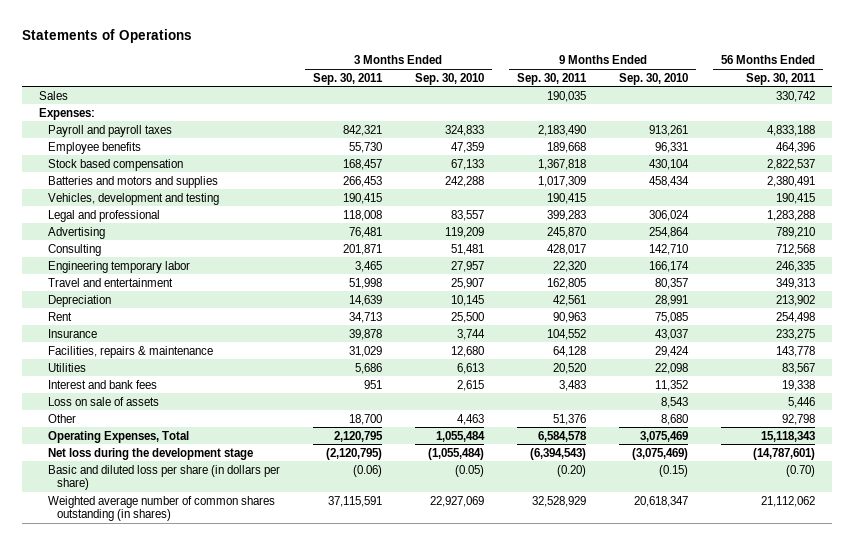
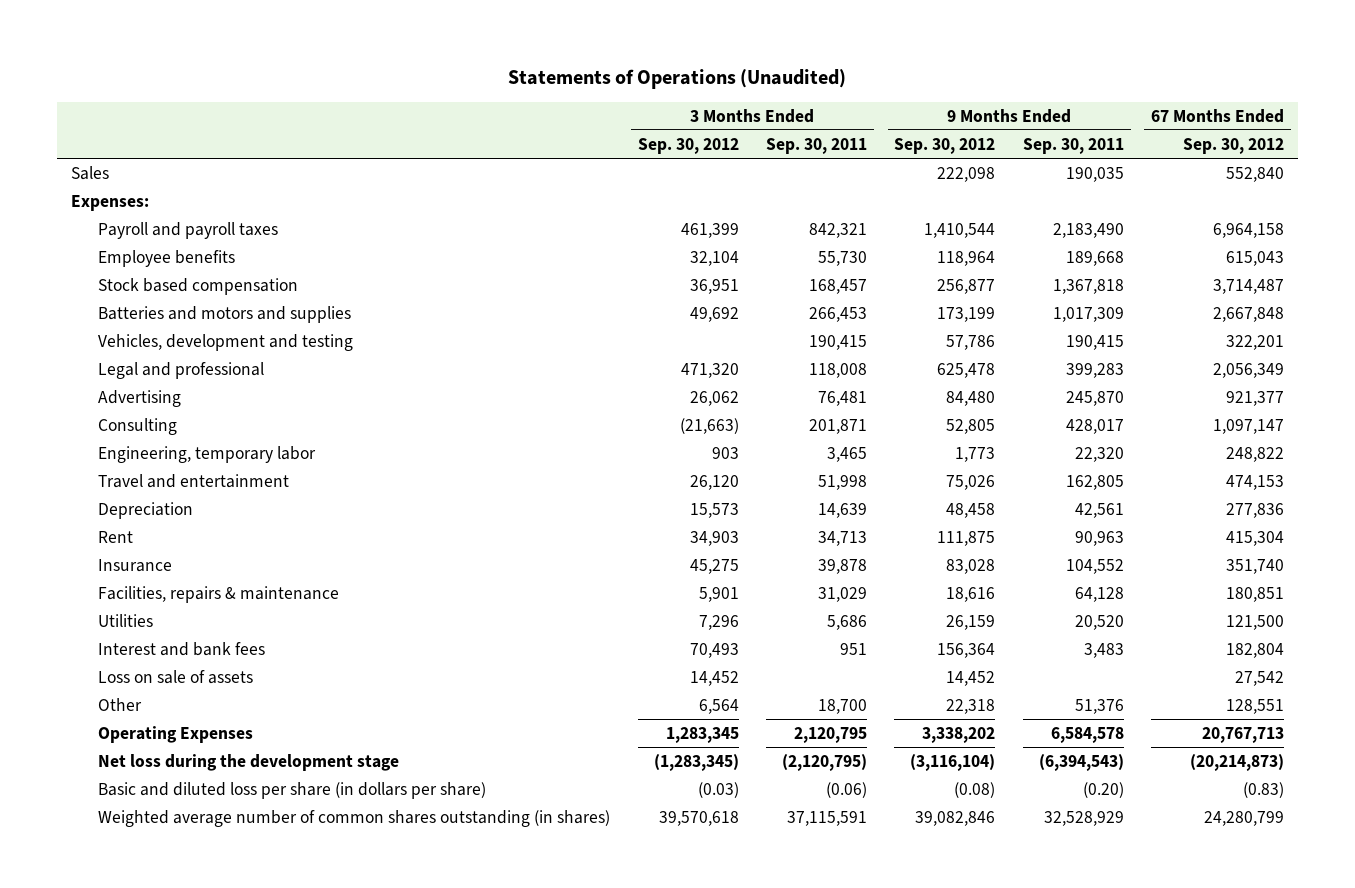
- Statements of Operations
+ Statements of Operations (Unaudited)
- | 3 Months Ended Sep. 30, 2011 | 3 Months Ended Sep. 30, 2010 | 9 Months Ended Sep. 30, 2011 | 9 Months Ended Sep. 30, 2010 | 56 Months Ended Sep. 30, 2011
+ | 3 Months Ended Sep. 30, 2012 | 3 Months Ended Sep. 30, 2011 | 9 Months Ended Sep. 30, 2012 | 9 Months Ended Sep. 30, 2011 | 67 Months Ended Sep. 30, 2012
- Engineering temporary labor | 3,465 | 27,957 | 22,320 | 166,174 | 246,335
+ Engineering, temporary labor | 903 | 3,465 | 1,773 | 22,320 | 248,822
- Operating Expenses, Total | 2,120,795 | 1,055,484 | 6,584,578 | 3,075,469 | 15,118,343
+ Operating Expenses | 1,283,345 | 2,120,795 | 3,338,202 | 6,584,578 | 20,767,713

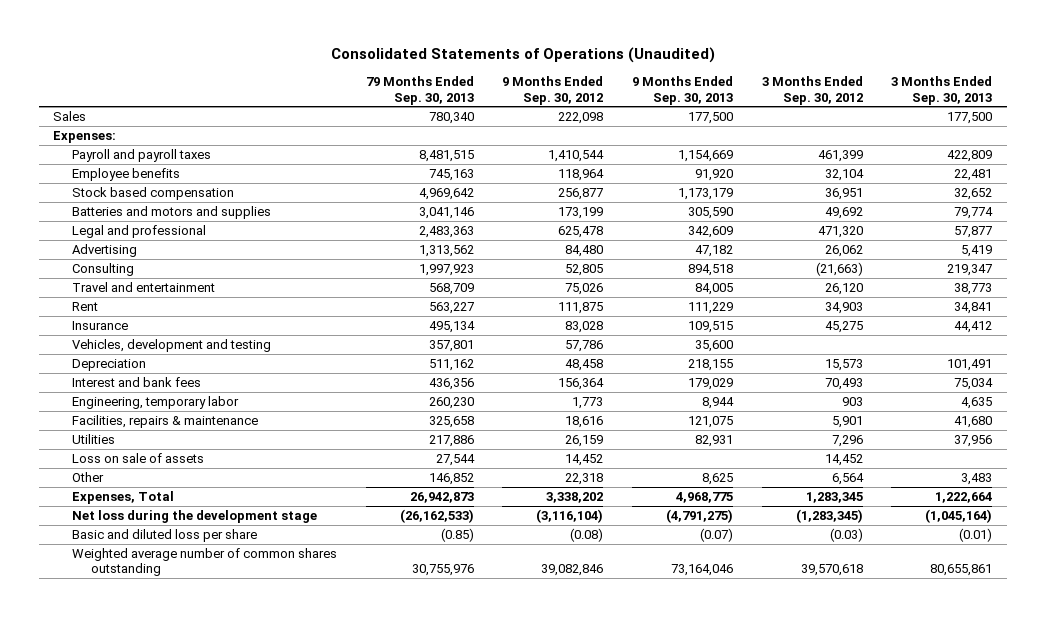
- Statements of Operations (Unaudited)
+ Consolidated Statements of Operations (Unaudited)
- | 3 Months Ended Sep. 30, 2012 | 3 Months Ended Sep. 30, 2011 | 9 Months Ended Sep. 30, 2012 | 9 Months Ended Sep. 30, 2011 | 67 Months Ended Sep. 30, 2012
+ | 79 Months Ended Sep. 30, 2013 | 9 Months Ended Sep. 30, 2012 | 9 Months Ended Sep. 30, 2013 | 3 Months Ended Sep. 30, 2012 | 3 Months Ended Sep. 30, 2013
moved down: Vehicles, development and testing | 357,801 | 57,786 | 35,600 | |
moved down: Depreciation | 511,162 | 48,458 | 218,155 | 15,573 | 101,491
moved up: Interest and bank fees | 436,356 | 156,364 | 179,029 | 70,493 | 75,034
moved down: Engineering, temporary labor | 260,230 | 1,773 | 8,944 | 903 | 4,635
- Operating Expenses | 1,283,345 | 2,120,795 | 3,338,202 | 6,584,578 | 20,767,713
+ Expenses, Total | 26,942,873 | 3,338,202 | 4,968,775 | 1,283,345 | 1,222,664
- Basic and diluted loss per share (in dollars per share) | (0.03) | (0.06) | (0.08) | (0.20) | (0.83)
- Weighted average number of common shares outstanding (in shares) | 39,570,618 | 37,115,591 | 39,082,846 | 32,528,929 | 24,280,799
+ Basic and diluted loss per share | (0.85) | (0.08) | (0.07) | (0.03) | (0.01)
+ Weighted average number of common shares outstanding | 30,755,976 | 39,082,846 | 73,164,046 | 39,570,618 | 80,655,861

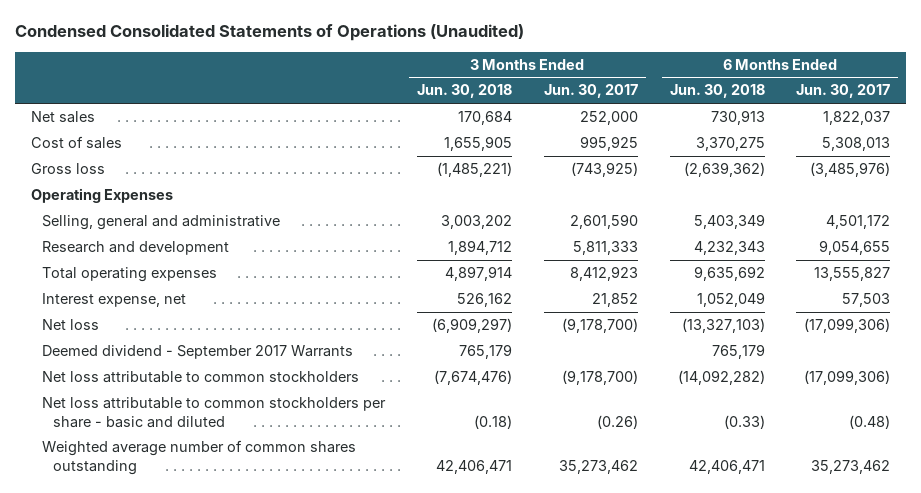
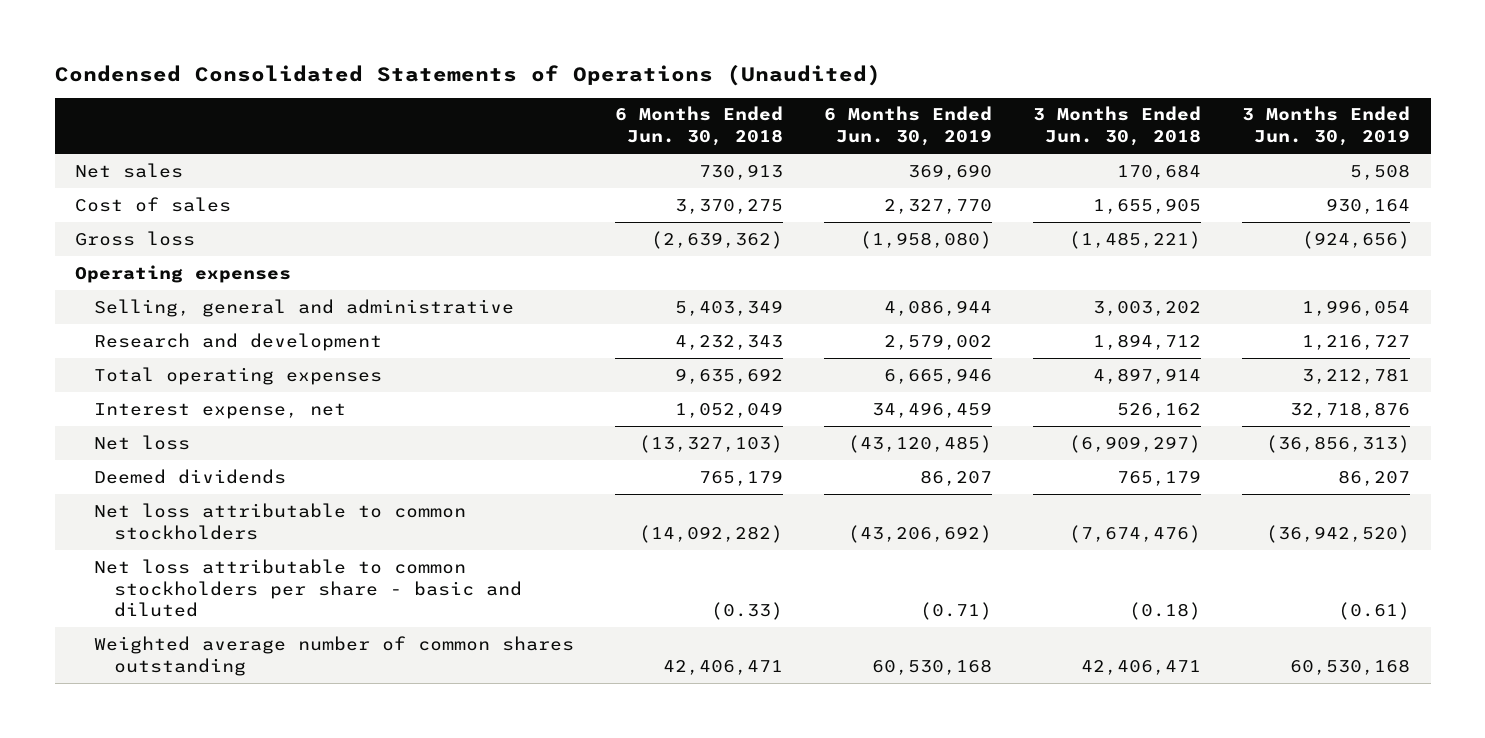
- | 3 Months Ended Jun. 30, 2018 | 3 Months Ended Jun. 30, 2017 | 6 Months Ended Jun. 30, 2018 | 6 Months Ended Jun. 30, 2017
+ | 6 Months Ended Jun. 30, 2018 | 6 Months Ended Jun. 30, 2019 | 3 Months Ended Jun. 30, 2018 | 3 Months Ended Jun. 30, 2019
- Operating Expenses
+ Operating expenses
- Deemed dividend - September 2017 Warrants | 765,179 | | 765,179 |
+ Deemed dividends | 765,179 | 86,207 | 765,179 | 86,207

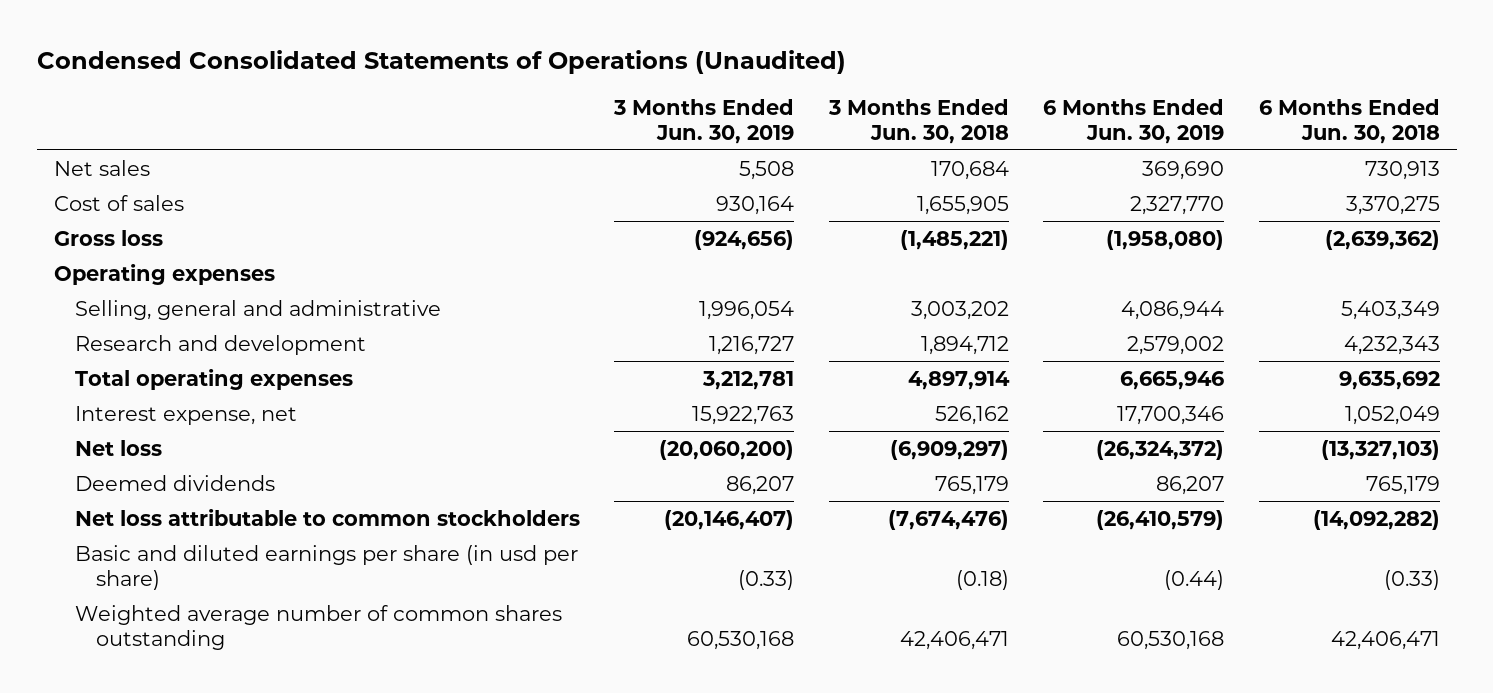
- | 6 Months Ended Jun. 30, 2018 | 6 Months Ended Jun. 30, 2019 | 3 Months Ended Jun. 30, 2018 | 3 Months Ended Jun. 30, 2019
+ | 3 Months Ended Jun. 30, 2019 | 3 Months Ended Jun. 30, 2018 | 6 Months Ended Jun. 30, 2019 | 6 Months Ended Jun. 30, 2018
- Interest expense, net | 1,052,049 | 34,496,459 | 526,162 | 32,718,876
- Net loss | (13,327,103) | (43,120,485) | (6,909,297) | (36,856,313)
+ Interest expense, net | 15,922,763 | 526,162 | 17,700,346 | 1,052,049
+ Net loss | (20,060,200) | (6,909,297) | (26,324,372) | (13,327,103)
- Net loss attributable to common stockholders | (14,092,282) | (43,206,692) | (7,674,476) | (36,942,520)
- Net loss attributable to common stockholders per share - basic and diluted | (0.33) | (0.71) | (0.18) | (0.61)
+ Net loss attributable to common stockholders | (20,146,407) | (7,674,476) | (26,410,579) | (14,092,282)
+ Basic and diluted earnings per share (in usd per share) | (0.33) | (0.18) | (0.44) | (0.33)

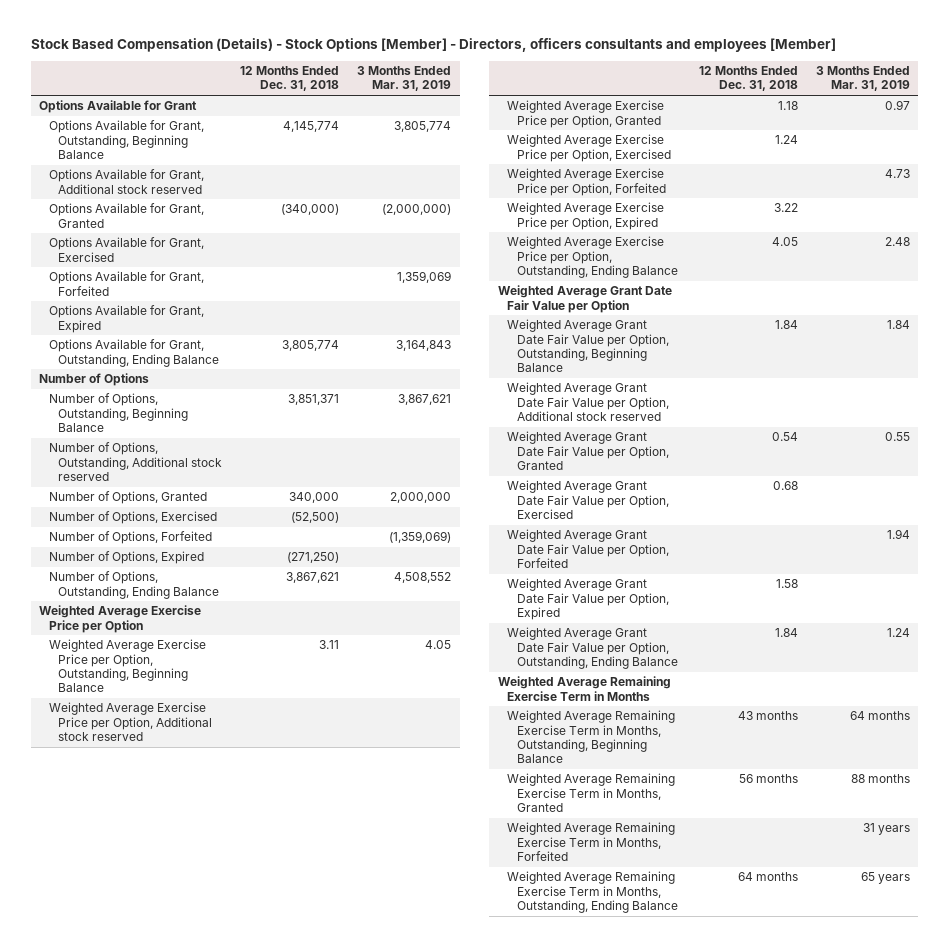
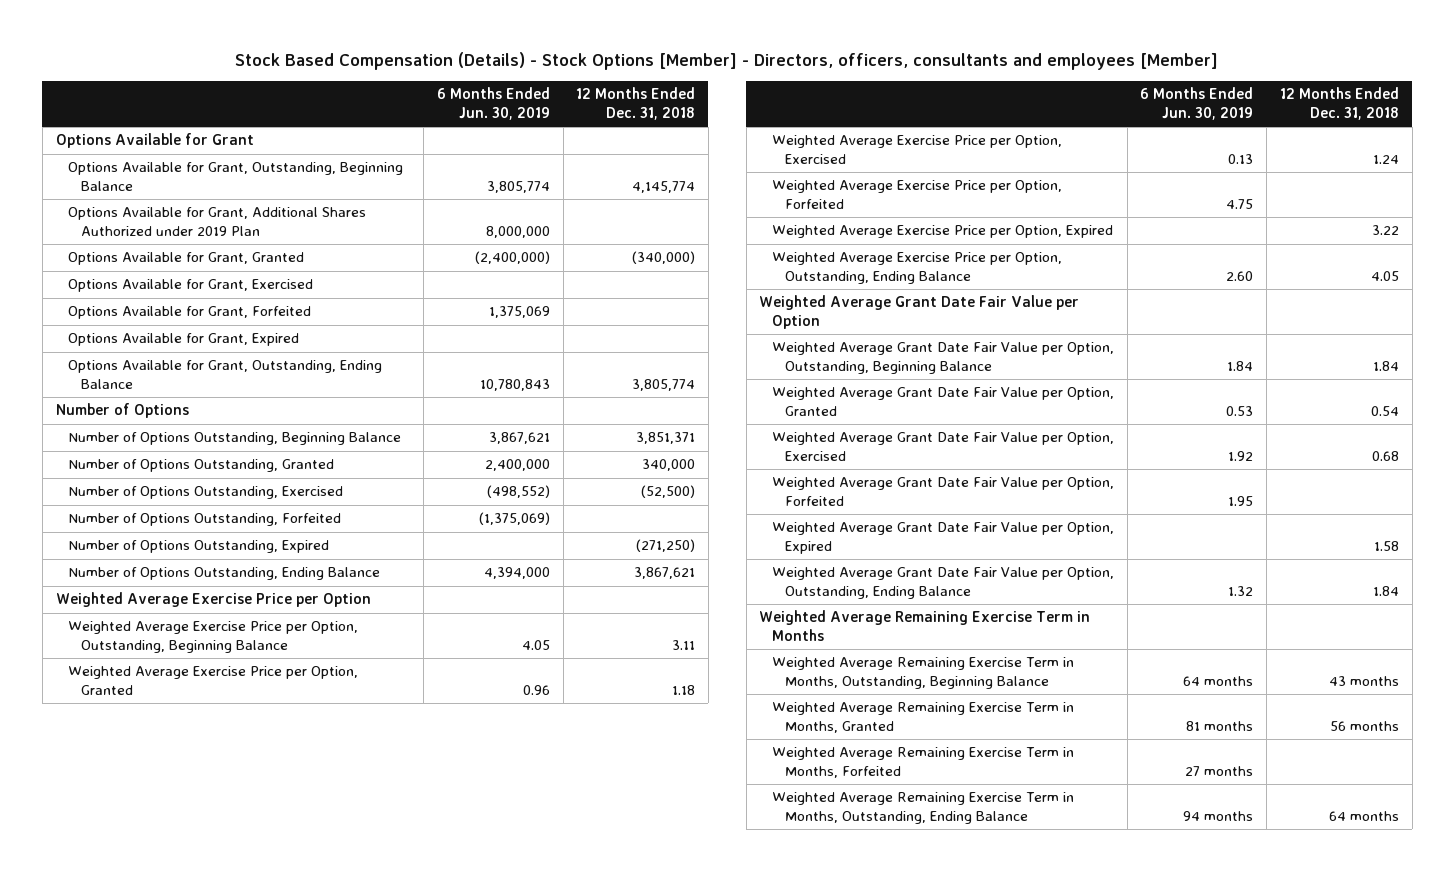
- Stock Based Compensation (Details) - Stock Options [Member] - Directors, officers consultants and employees [Member]
+ Stock Based Compensation (Details) - Stock Options [Member] - Directors, officers, consultants and employees [Member]
- | 12 Months Ended Dec. 31, 2018 | 3 Months Ended Mar. 31, 2019
+ | 6 Months Ended Jun. 30, 2019 | 12 Months Ended Dec. 31, 2018
- Options Available for Grant, Additional stock reserved
+ Options Available for Grant, Additional Shares Authorized under 2019 Plan | 8,000,000 |
- Number of Options, Outstanding, Beginning Balance | 3,851,371 | 3,867,621
- Number of Options, Outstanding, Additional stock reserved
- Number of Options, Granted | 340,000 | 2,000,000
- Number of Options, Exercised | (52,500) |
- Number of Options, Forfeited | | (1,359,069)
- Number of Options, Expired | (271,250) |
- Number of Options, Outstanding, Ending Balance | 3,867,621 | 4,508,552
+ Number of Options Outstanding, Beginning Balance | 3,867,621 | 3,851,371
+ Number of Options Outstanding, Granted | 2,400,000 | 340,000
+ Number of Options Outstanding, Exercised | (498,552) | (52,500)
+ Number of Options Outstanding, Forfeited | (1,375,069) |
+ Number of Options Outstanding, Expired | | (271,250)
+ Number of Options Outstanding, Ending Balance | 4,394,000 | 3,867,621
- Weighted Average Exercise Price per Option, Additional stock reserved
- Weighted Average Grant Date Fair Value per Option, Additional stock reserved

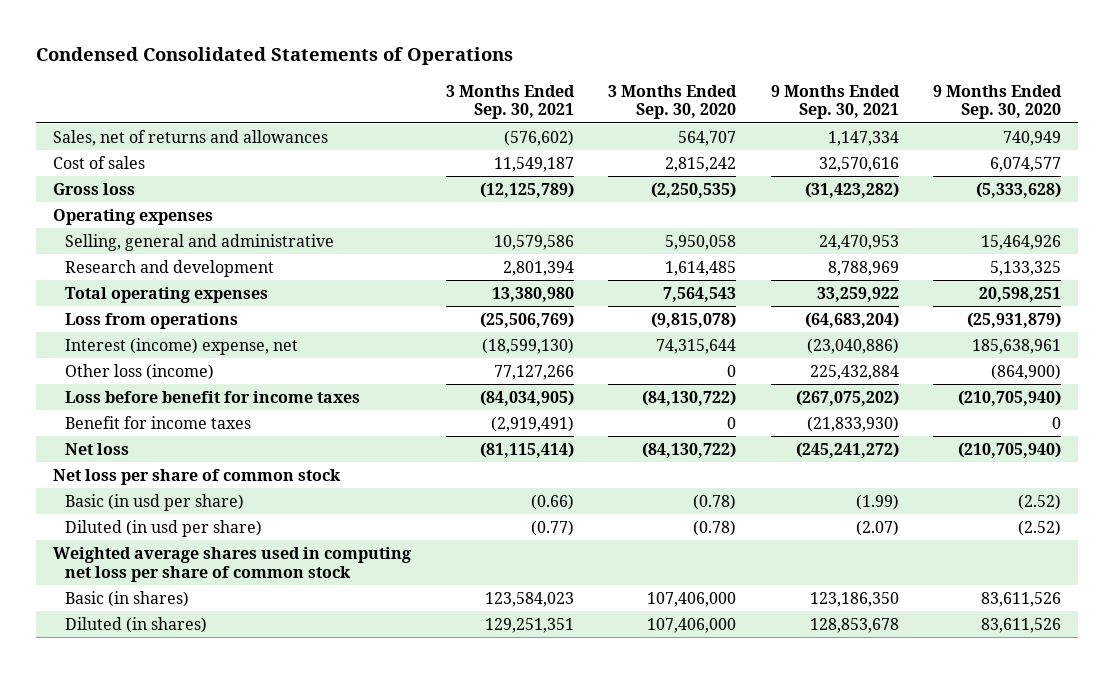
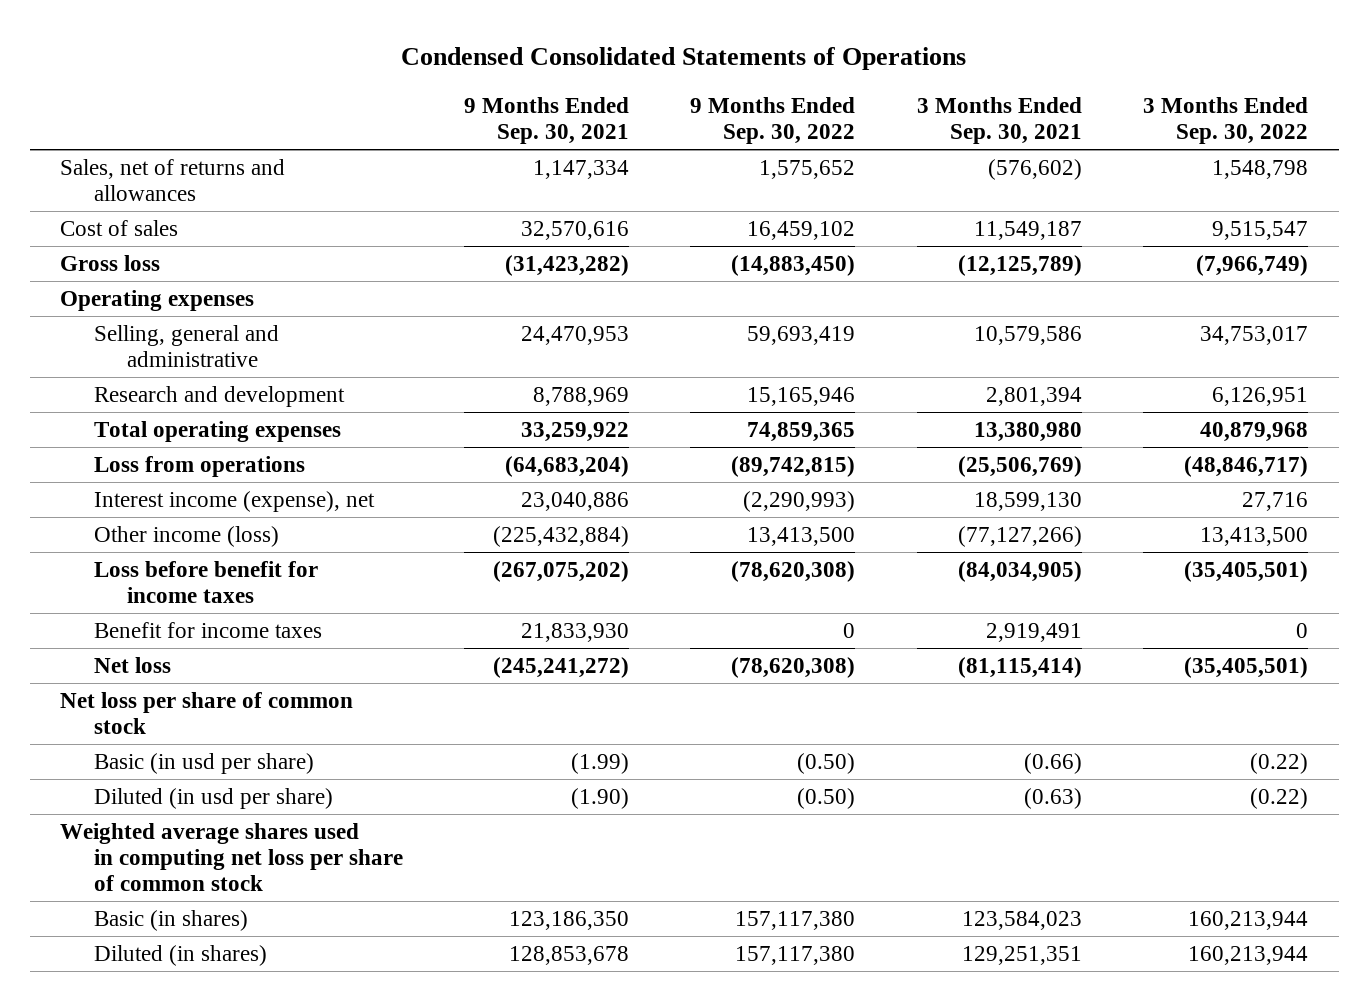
- | 3 Months Ended Sep. 30, 2021 | 3 Months Ended Sep. 30, 2020 | 9 Months Ended Sep. 30, 2021 | 9 Months Ended Sep. 30, 2020
+ | 9 Months Ended Sep. 30, 2021 | 9 Months Ended Sep. 30, 2022 | 3 Months Ended Sep. 30, 2021 | 3 Months Ended Sep. 30, 2022
- Interest (income) expense, net | (18,599,130) | 74,315,644 | (23,040,886) | 185,638,961
- Other loss (income) | 77,127,266 | 0 | 225,432,884 | (864,900)
+ Interest income (expense), net | 23,040,886 | (2,290,993) | 18,599,130 | 27,716
+ Other income (loss) | (225,432,884) | 13,413,500 | (77,127,266) | 13,413,500
- Benefit for income taxes | (2,919,491) | 0 | (21,833,930) | 0
+ Benefit for income taxes | 21,833,930 | 0 | 2,919,491 | 0
- Diluted (in usd per share) | (0.77) | (0.78) | (2.07) | (2.52)
+ Diluted (in usd per share) | (1.90) | (0.50) | (0.63) | (0.22)

